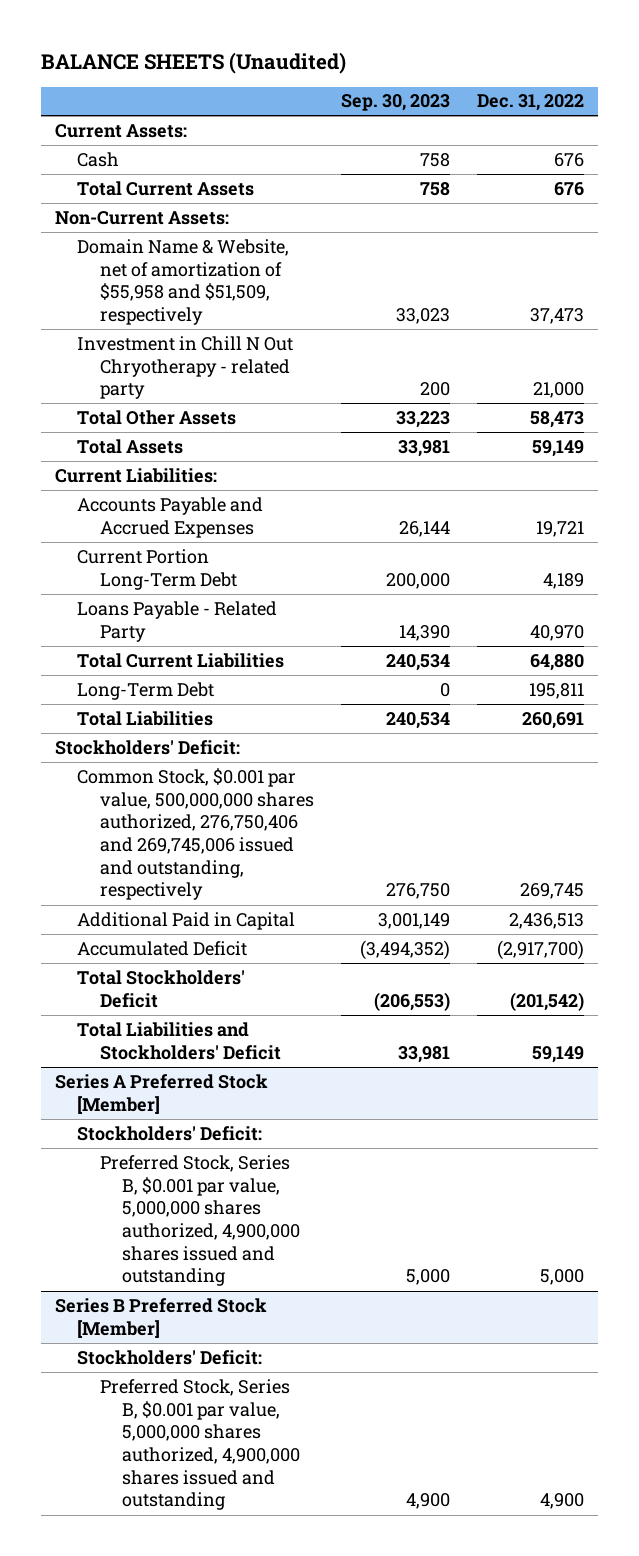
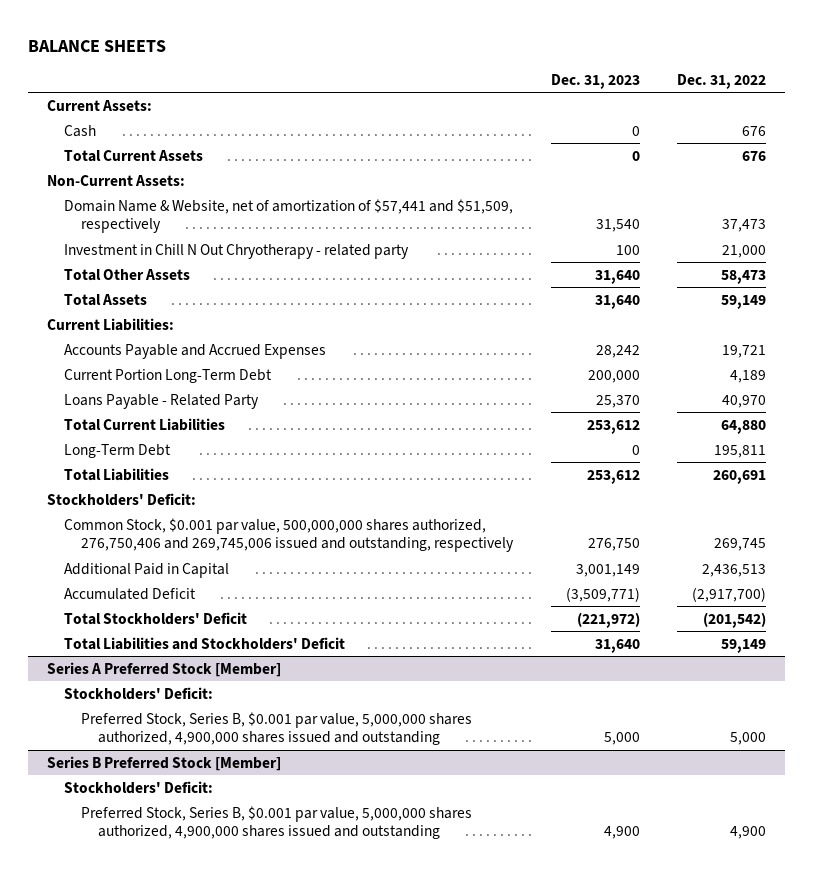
- BALANCE SHEETS (Unaudited)
+ BALANCE SHEETS
- | Sep. 30, 2023 | Dec. 31, 2022
+ | Dec. 31, 2023 | Dec. 31, 2022
- Domain Name & Website, net of amortization of $55,958 and $51,509, respectively | 33,023 | 37,473
+ Domain Name & Website, net of amortization of $57,441 and $51,509, respectively | 31,540 | 37,473

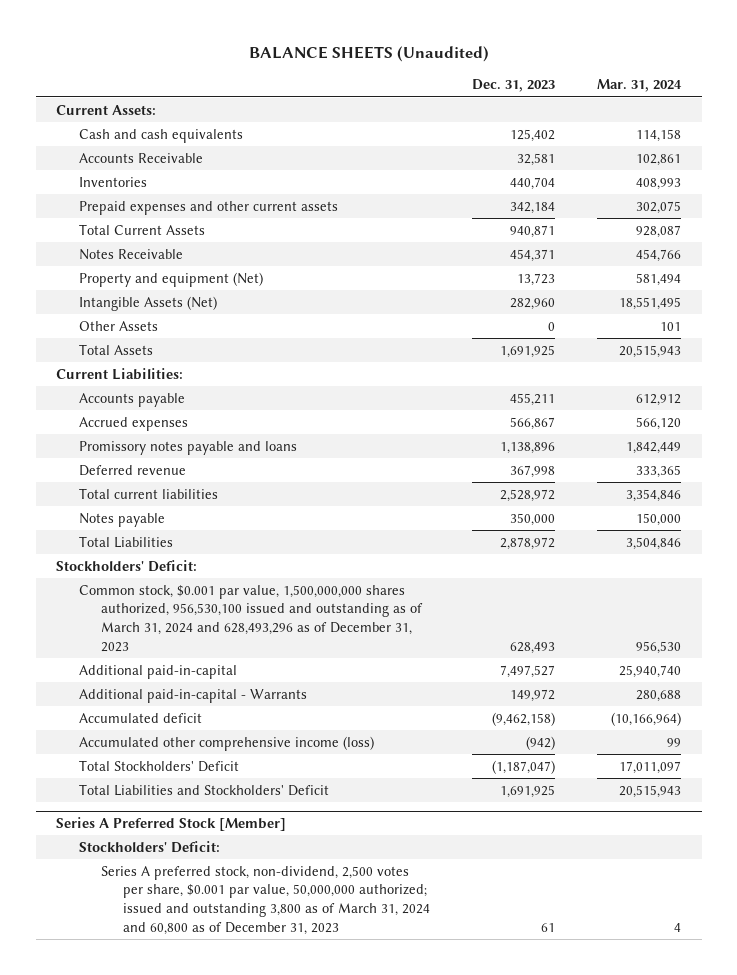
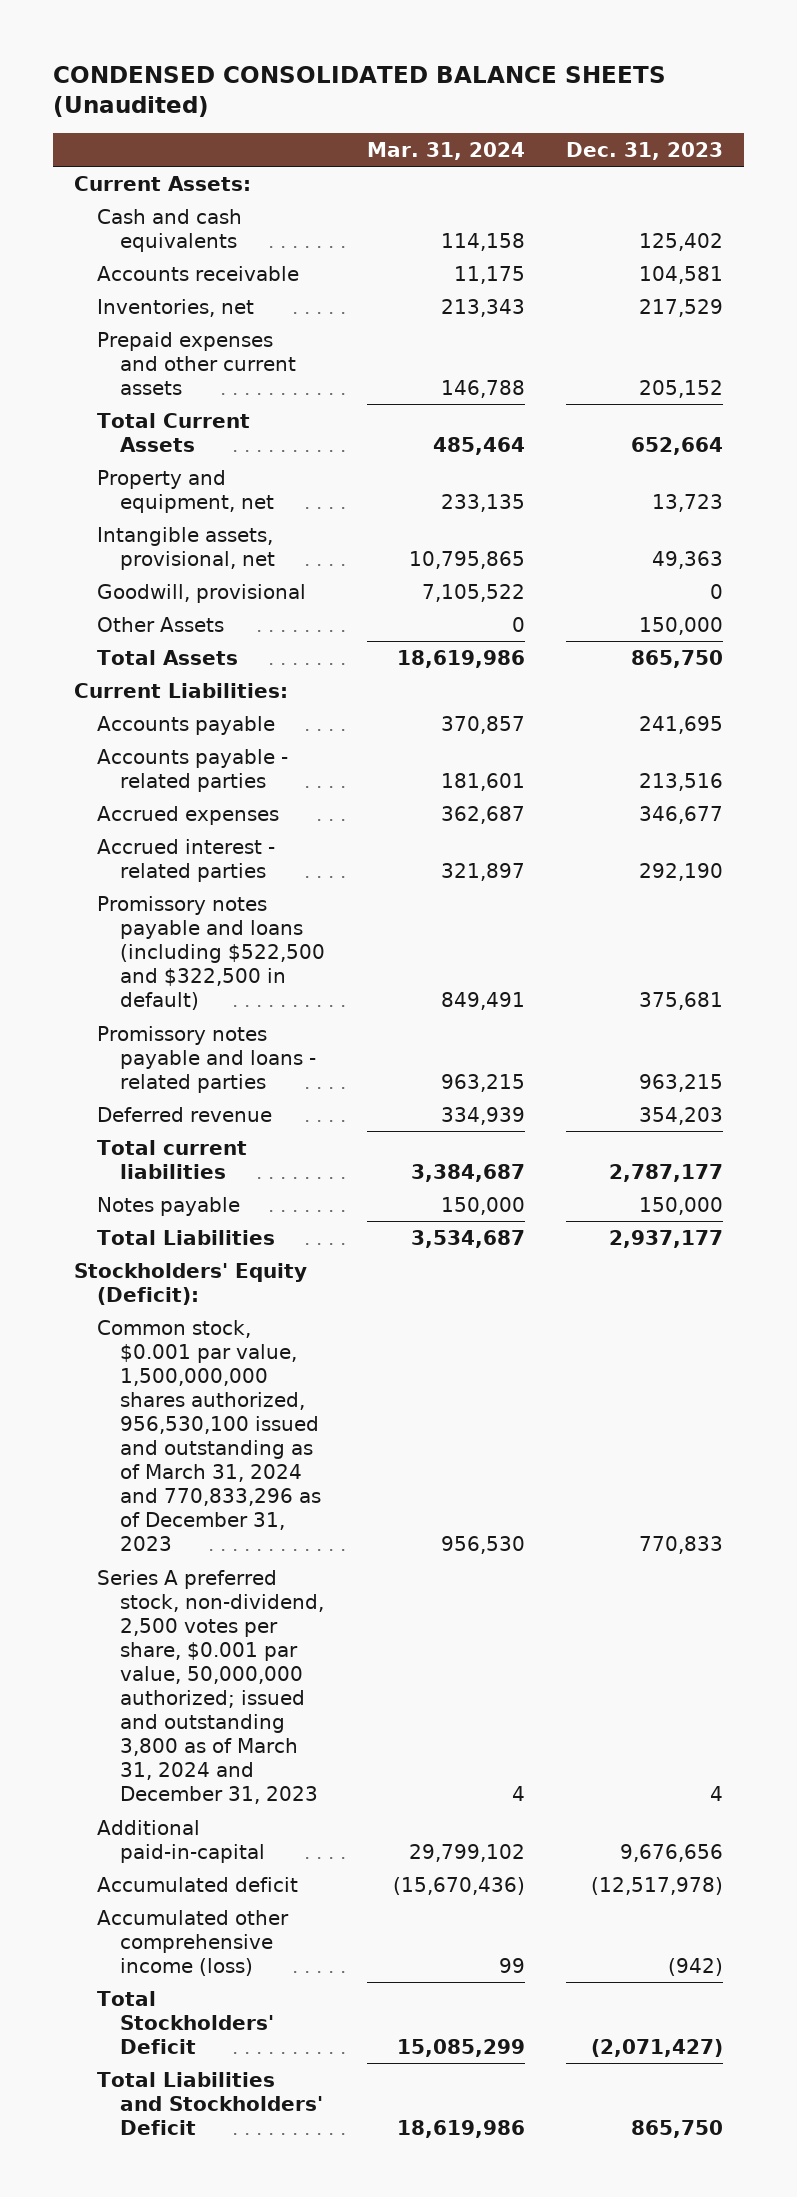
- BALANCE SHEETS (Unaudited)
+ CONDENSED CONSOLIDATED BALANCE SHEETS (Unaudited)
- | Dec. 31, 2023 | Mar. 31, 2024
+ | Mar. 31, 2024 | Dec. 31, 2023
- Accounts Receivable | 32,581 | 102,861
- Inventories | 440,704 | 408,993
- Prepaid expenses and other current assets | 342,184 | 302,075
- Total Current Assets | 940,871 | 928,087
- Notes Receivable | 454,371 | 454,766
- Property and equipment (Net) | 13,723 | 581,494
- Intangible Assets (Net) | 282,960 | 18,551,495
- Other Assets | 0 | 101
- Total Assets | 1,691,925 | 20,515,943
+ Accounts receivable | 11,175 | 104,581
+ Inventories, net | 213,343 | 217,529
+ Prepaid expenses and other current assets | 146,788 | 205,152
+ Total Current Assets | 485,464 | 652,664
+ Property and equipment, net | 233,135 | 13,723
+ Intangible assets, provisional, net | 10,795,865 | 49,363
+ Goodwill, provisional | 7,105,522 | 0
+ Other Assets | 0 | 150,000
+ Total Assets | 18,619,986 | 865,750
- Accounts payable | 455,211 | 612,912
- Accrued expenses | 566,867 | 566,120
- Promissory notes payable and loans | 1,138,896 | 1,842,449
- Deferred revenue | 367,998 | 333,365
- Total current liabilities | 2,528,972 | 3,354,846
- Notes payable | 350,000 | 150,000
- Total Liabilities | 2,878,972 | 3,504,846
- Stockholders' Deficit:
- Common stock, $0.001 par value, 1,500,000,000 shares authorized, 956,530,100 issued and outstanding as of March 31, 2024 and 628,493,296 as of December 31, 2023 | 628,493 | 956,530
- Additional paid-in-capital | 7,497,527 | 25,940,740
- Additional paid-in-capital - Warrants | 149,972 | 280,688
- Accumulated deficit | (9,462,158) | (10,166,964)
+ Accounts payable | 370,857 | 241,695
+ Accounts payable - related parties | 181,601 | 213,516
+ Accrued expenses | 362,687 | 346,677
+ Accrued interest - related parties | 321,897 | 292,190
+ Promissory notes payable and loans (including $522,500 and $322,500 in default) | 849,491 | 375,681
+ Promissory notes payable and loans - related parties | 963,215 | 963,215
+ Deferred revenue | 334,939 | 354,203
+ Total current liabilities | 3,384,687 | 2,787,177
+ Notes payable | 150,000 | 150,000
+ Total Liabilities | 3,534,687 | 2,937,177
+ Stockholders' Equity (Deficit):
+ Common stock, $0.001 par value, 1,500,000,000 shares authorized, 956,530,100 issued and outstanding as of March 31, 2024 and 770,833,296 as of December 31, 2023 | 956,530 | 770,833
+ Series A preferred stock, non-dividend, 2,500 votes per share, $0.001 par value, 50,000,000 authorized; issued and outstanding 3,800 as of March 31, 2024 and December 31, 2023 | 4 | 4
+ Additional paid-in-capital | 29,799,102 | 9,676,656
+ Accumulated deficit | (15,670,436) | (12,517,978)
- Total Stockholders' Deficit | (1,187,047) | 17,011,097
- Total Liabilities and Stockholders' Deficit | 1,691,925 | 20,515,943
- Series A Preferred Stock [Member]
- Stockholders' Deficit:
- Series A preferred stock, non-dividend, 2,500 votes per share, $0.001 par value, 50,000,000 authorized; issued and outstanding 3,800 as of March 31, 2024 and 60,800 as of December 31, 2023 | 61 | 4
+ Total Stockholders' Deficit | 15,085,299 | (2,071,427)
+ Total Liabilities and Stockholders' Deficit | 18,619,986 | 865,750

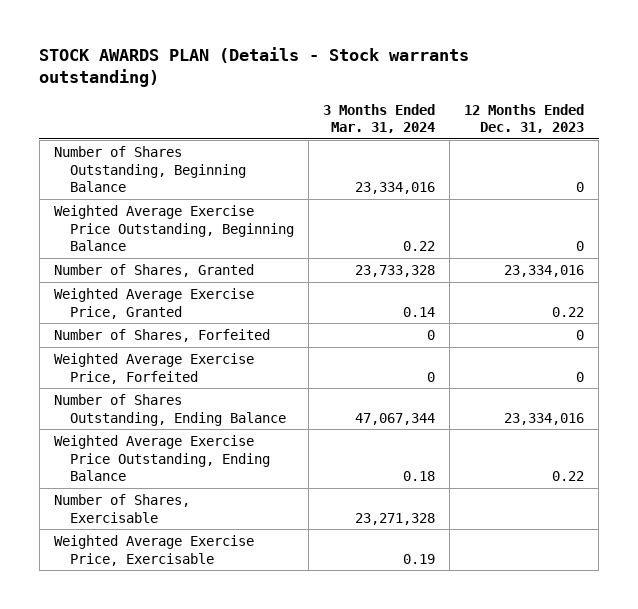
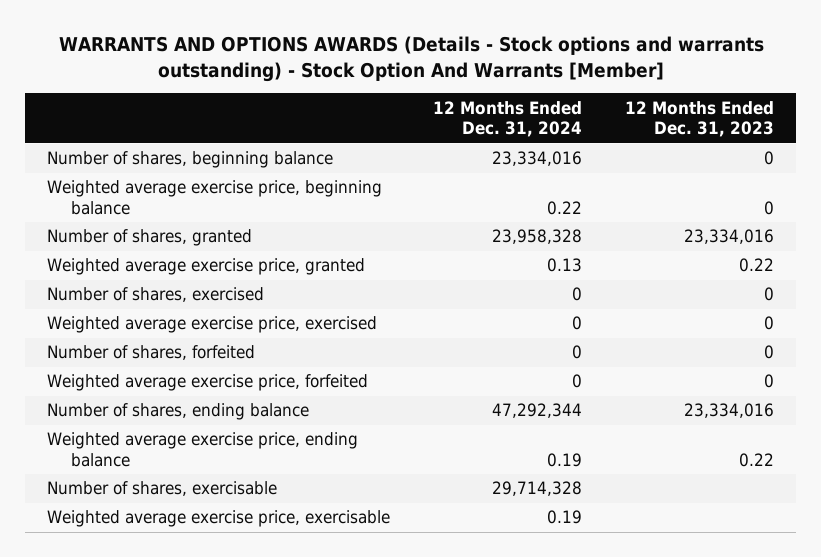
- STOCK AWARDS PLAN (Details - Stock warrants outstanding)
+ WARRANTS AND OPTIONS AWARDS (Details - Stock options and warrants outstanding) - Stock Option And Warrants [Member]
- | 3 Months Ended Mar. 31, 2024 | 12 Months Ended Dec. 31, 2023
+ | 12 Months Ended Dec. 31, 2024 | 12 Months Ended Dec. 31, 2023
- Number of Shares Outstanding, Beginning Balance | 23,334,016 | 0
- Weighted Average Exercise Price Outstanding, Beginning Balance | 0.22 | 0
- Number of Shares, Granted | 23,733,328 | 23,334,016
- Weighted Average Exercise Price, Granted | 0.14 | 0.22
- Number of Shares, Forfeited | 0 | 0
- Weighted Average Exercise Price, Forfeited | 0 | 0
- Number of Shares Outstanding, Ending Balance | 47,067,344 | 23,334,016
- Weighted Average Exercise Price Outstanding, Ending Balance | 0.18 | 0.22
- Number of Shares, Exercisable | 23,271,328 |
- Weighted Average Exercise Price, Exercisable | 0.19 |
+ Number of shares, beginning balance | 23,334,016 | 0
+ Weighted average exercise price, beginning balance | 0.22 | 0
+ Number of shares, granted | 23,958,328 | 23,334,016
+ Weighted average exercise price, granted | 0.13 | 0.22
+ Number of shares, exercised | 0 | 0
+ Weighted average exercise price, exercised | 0 | 0
+ Number of shares, forfeited | 0 | 0
+ Weighted average exercise price, forfeited | 0 | 0
+ Number of shares, ending balance | 47,292,344 | 23,334,016
+ Weighted average exercise price, ending balance | 0.19 | 0.22
+ Number of shares, exercisable | 29,714,328 |
+ Weighted average exercise price, exercisable | 0.19 |

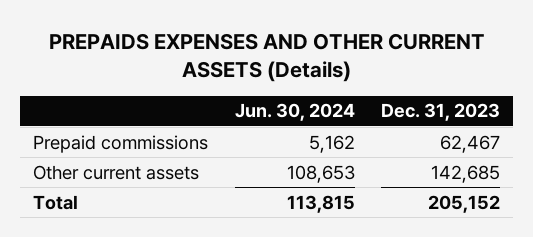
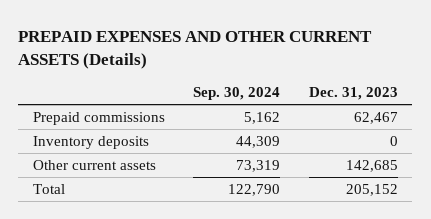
- PREPAIDS EXPENSES AND OTHER CURRENT ASSETS (Details)
+ PREPAID EXPENSES AND OTHER CURRENT ASSETS (Details)
- | Jun. 30, 2024 | Dec. 31, 2023
+ | Sep. 30, 2024 | Dec. 31, 2023
+ Inventory deposits | 44,309 | 0

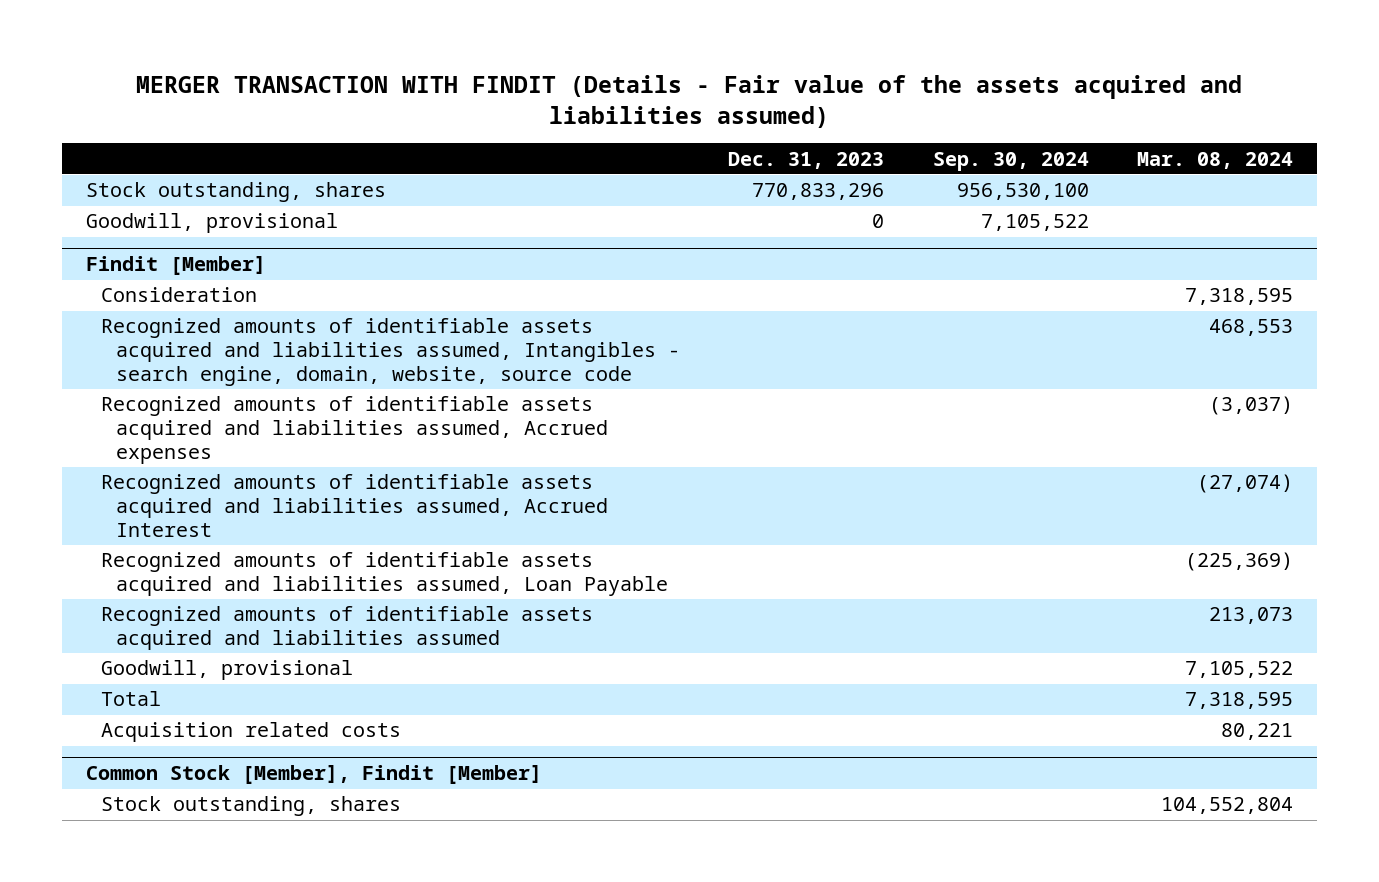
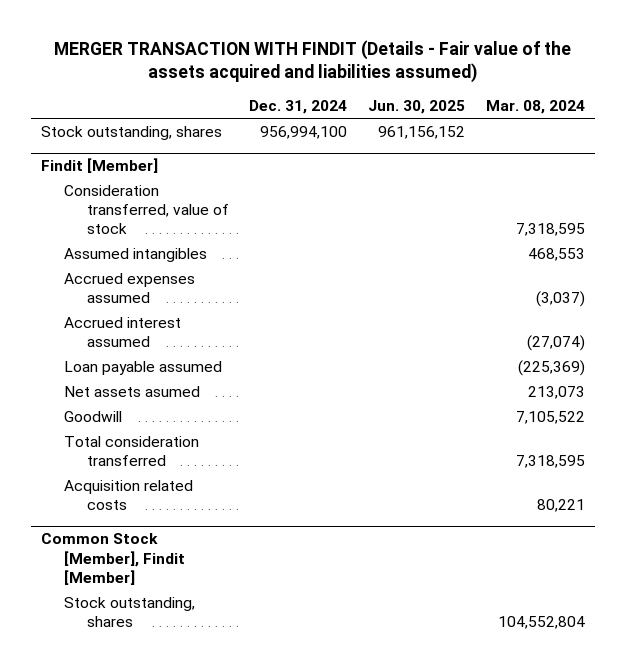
- | Dec. 31, 2023 | Sep. 30, 2024 | Mar. 08, 2024
+ | Dec. 31, 2024 | Jun. 30, 2025 | Mar. 08, 2024
- Goodwill, provisional | 0 | 7,105,522 |
@ Findit [Member]
- Consideration | | | 7,318,595
- Recognized amounts of identifiable assets acquired and liabilities assumed, Intangibles - search engine, domain, website, source code | | | 468,553
- Recognized amounts of identifiable assets acquired and liabilities assumed, Accrued expenses | | | (3,037)
- Recognized amounts of identifiable assets acquired and liabilities assumed, Accrued Interest | | | (27,074)
- Recognized amounts of identifiable assets acquired and liabilities assumed, Loan Payable | | | (225,369)
- Recognized amounts of identifiable assets acquired and liabilities assumed | | | 213,073
- Goodwill, provisional | | | 7,105,522
- Total | | | 7,318,595
+ Consideration transferred, value of stock | | | 7,318,595
+ Assumed intangibles | | | 468,553
+ Accrued expenses assumed | | | (3,037)
+ Accrued interest assumed | | | (27,074)
+ Loan payable assumed | | | (225,369)
+ Net assets asumed | | | 213,073
+ Goodwill | | | 7,105,522
+ Total consideration transferred | | | 7,318,595

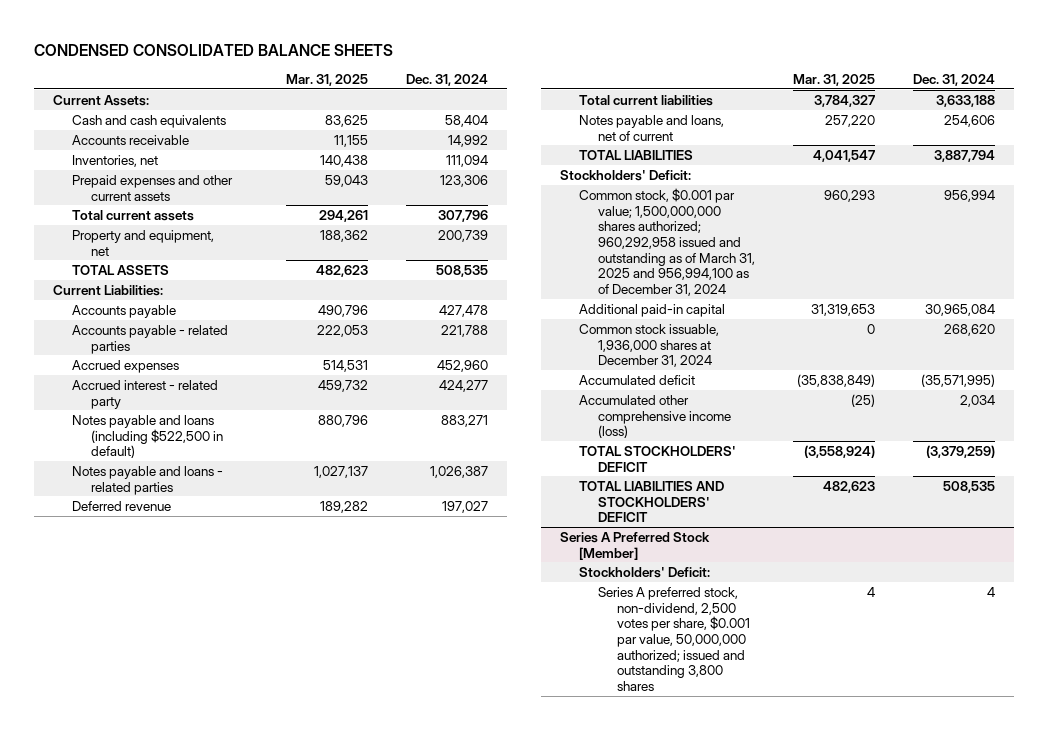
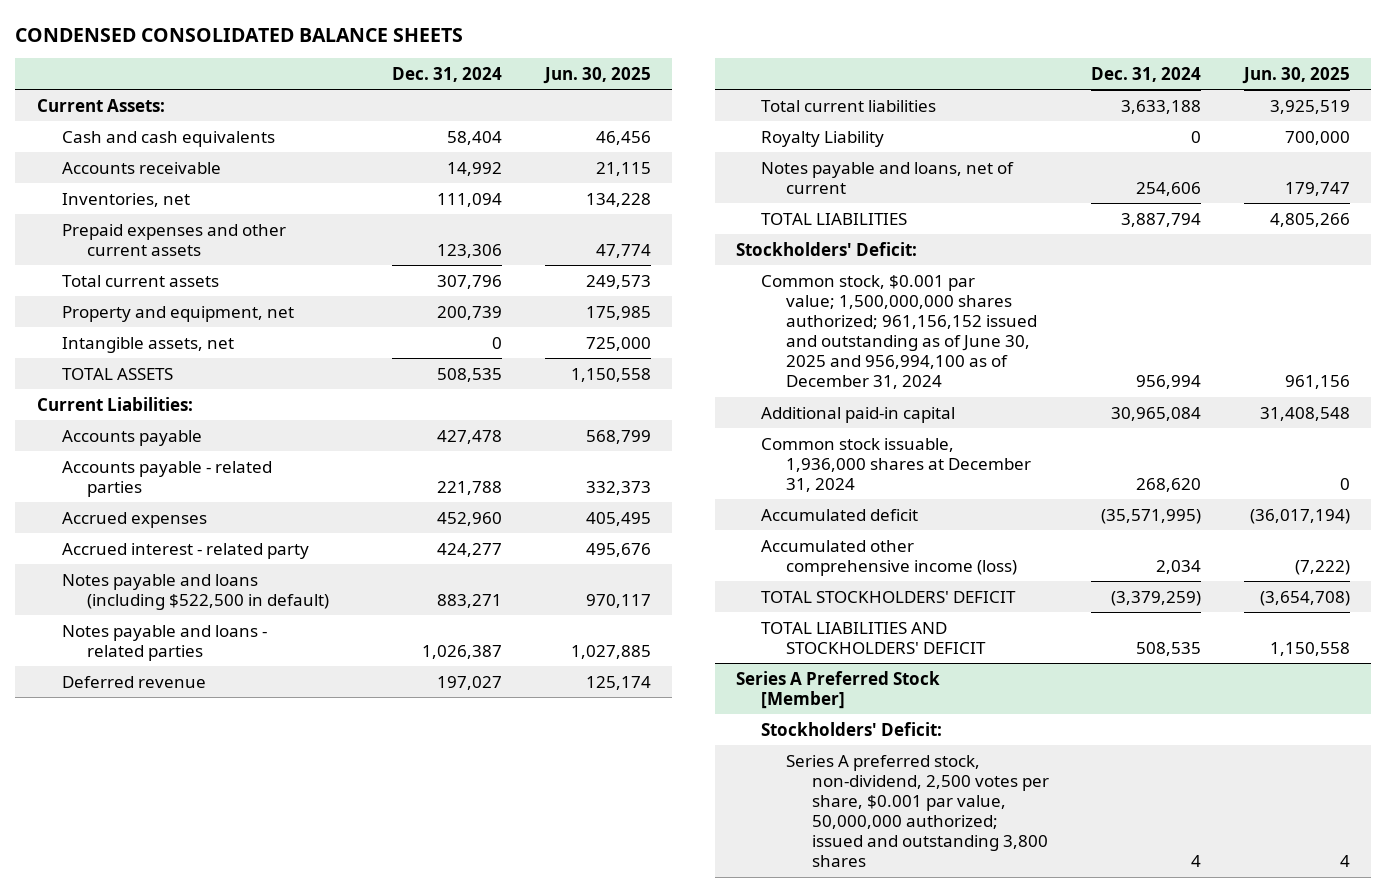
- | Mar. 31, 2025 | Dec. 31, 2024
+ | Dec. 31, 2024 | Jun. 30, 2025
+ Intangible assets, net | 0 | 725,000
+ Royalty Liability | 0 | 700,000
- Common stock, $0.001 par value; 1,500,000,000 shares authorized; 960,292,958 issued and outstanding as of March 31, 2025 and 956,994,100 as of December 31, 2024 | 960,293 | 956,994
+ Common stock, $0.001 par value; 1,500,000,000 shares authorized; 961,156,152 issued and outstanding as of June 30, 2025 and 956,994,100 as of December 31, 2024 | 956,994 | 961,156

